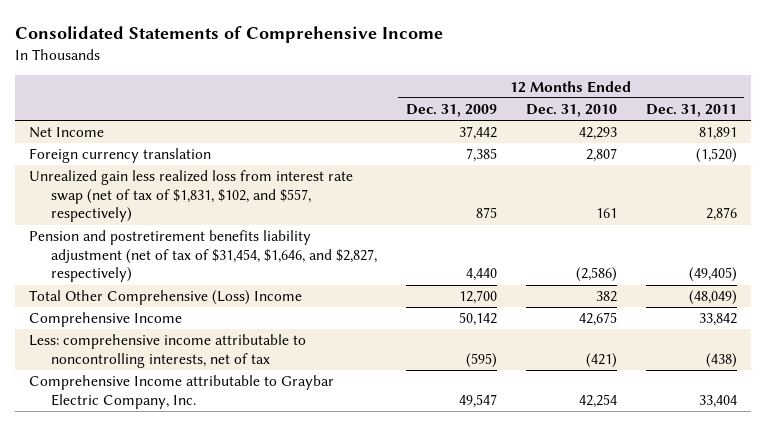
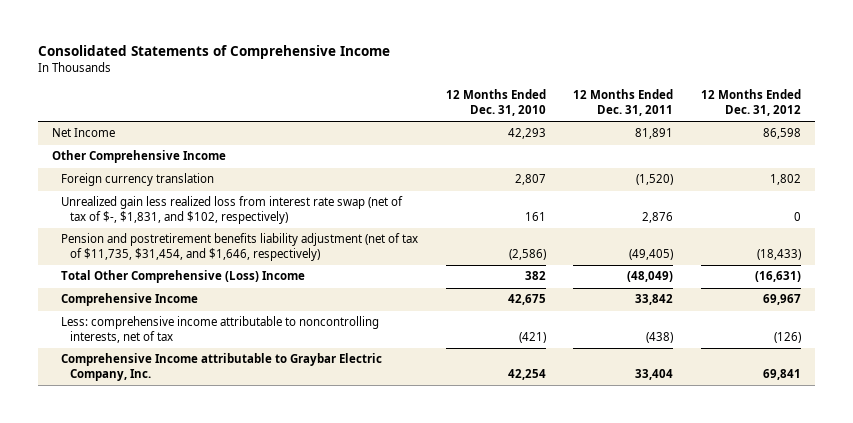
- | 12 Months Ended Dec. 31, 2009 | 12 Months Ended Dec. 31, 2010 | 12 Months Ended Dec. 31, 2011
+ | 12 Months Ended Dec. 31, 2010 | 12 Months Ended Dec. 31, 2011 | 12 Months Ended Dec. 31, 2012
+ Other Comprehensive Income
- Unrealized gain less realized loss from interest rate swap (net of tax of $1,831, $102, and $557, respectively) | 875 | 161 | 2,876
- Pension and postretirement benefits liability adjustment (net of tax of $31,454, $1,646, and $2,827, respectively) | 4,440 | (2,586) | (49,405)
+ Unrealized gain less realized loss from interest rate swap (net of tax of $-, $1,831, and $102, respectively) | 161 | 2,876 | 0
+ Pension and postretirement benefits liability adjustment (net of tax of $11,735, $31,454, and $1,646, respectively) | (2,586) | (49,405) | (18,433)

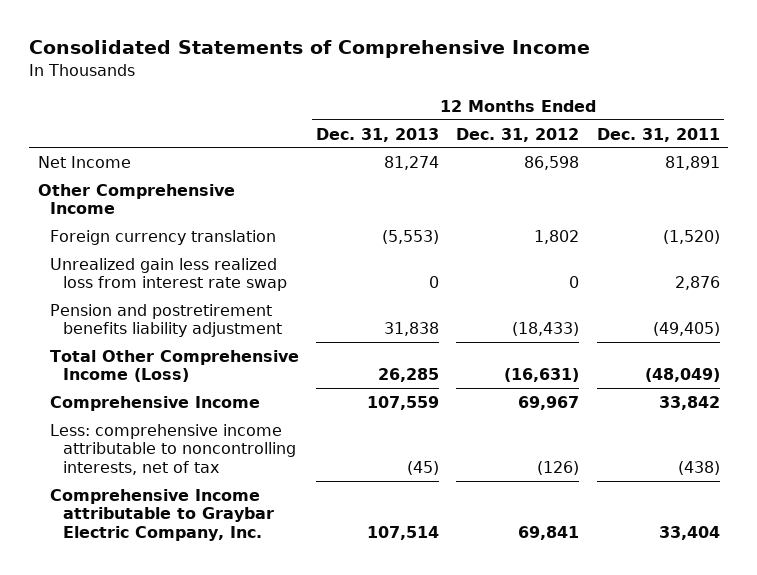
- | 12 Months Ended Dec. 31, 2010 | 12 Months Ended Dec. 31, 2011 | 12 Months Ended Dec. 31, 2012
+ | 12 Months Ended Dec. 31, 2013 | 12 Months Ended Dec. 31, 2012 | 12 Months Ended Dec. 31, 2011
- Unrealized gain less realized loss from interest rate swap (net of tax of $-, $1,831, and $102, respectively) | 161 | 2,876 | 0
- Pension and postretirement benefits liability adjustment (net of tax of $11,735, $31,454, and $1,646, respectively) | (2,586) | (49,405) | (18,433)
- Total Other Comprehensive (Loss) Income | 382 | (48,049) | (16,631)
+ Unrealized gain less realized loss from interest rate swap | 0 | 0 | 2,876
+ Pension and postretirement benefits liability adjustment | 31,838 | (18,433) | (49,405)
+ Total Other Comprehensive Income (Loss) | 26,285 | (16,631) | (48,049)

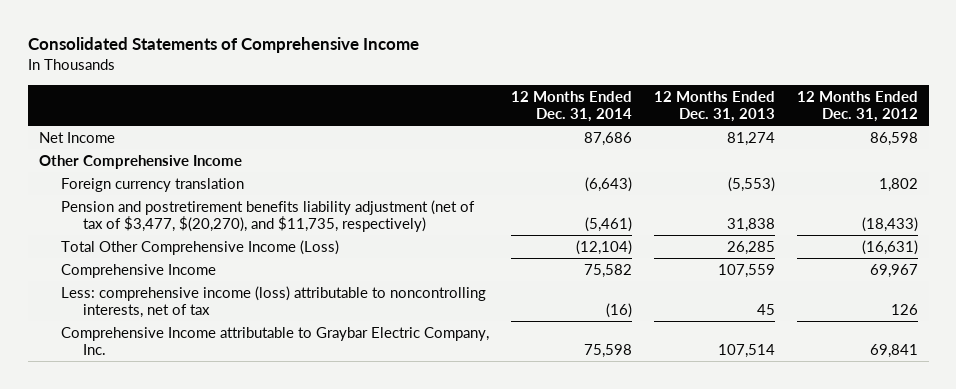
- | 12 Months Ended Dec. 31, 2013 | 12 Months Ended Dec. 31, 2012 | 12 Months Ended Dec. 31, 2011
+ | 12 Months Ended Dec. 31, 2014 | 12 Months Ended Dec. 31, 2013 | 12 Months Ended Dec. 31, 2012
- Unrealized gain less realized loss from interest rate swap | 0 | 0 | 2,876
- Pension and postretirement benefits liability adjustment | 31,838 | (18,433) | (49,405)
+ Pension and postretirement benefits liability adjustment (net of tax of $3,477, $(20,270), and $11,735, respectively) | (5,461) | 31,838 | (18,433)
- Less: comprehensive income attributable to noncontrolling interests, net of tax | (45) | (126) | (438)
+ Less: comprehensive income (loss) attributable to noncontrolling interests, net of tax | (16) | 45 | 126

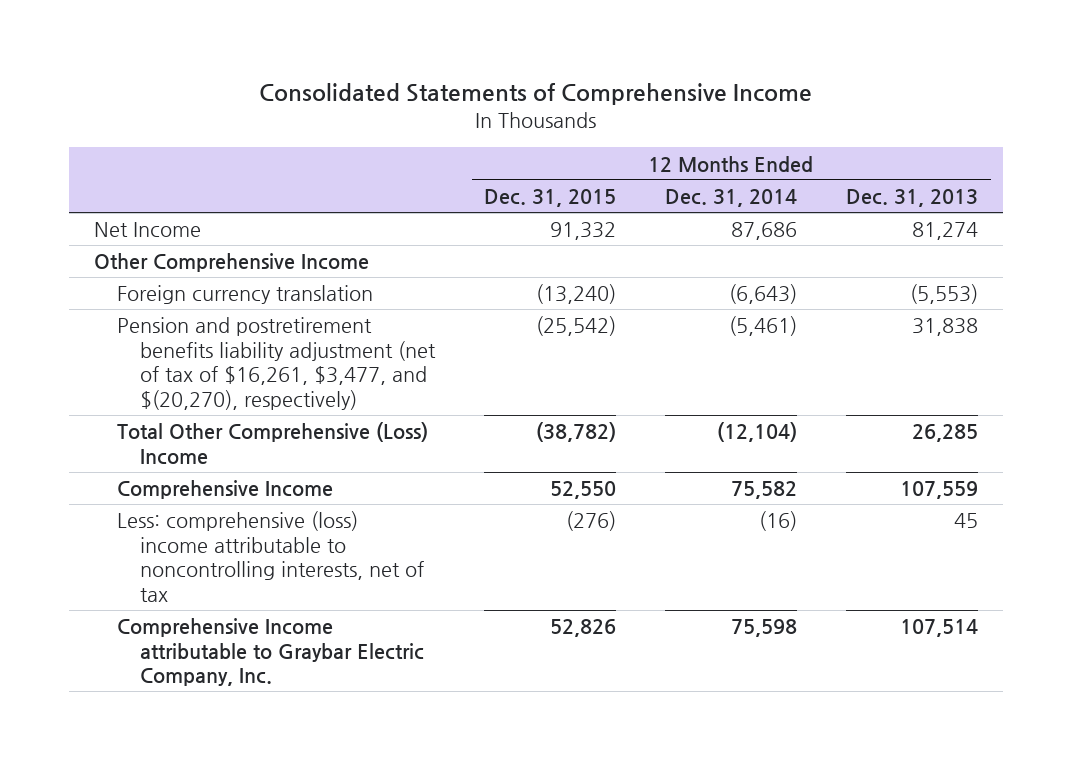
- | 12 Months Ended Dec. 31, 2014 | 12 Months Ended Dec. 31, 2013 | 12 Months Ended Dec. 31, 2012
+ | 12 Months Ended Dec. 31, 2015 | 12 Months Ended Dec. 31, 2014 | 12 Months Ended Dec. 31, 2013
- Pension and postretirement benefits liability adjustment (net of tax of $3,477, $(20,270), and $11,735, respectively) | (5,461) | 31,838 | (18,433)
- Total Other Comprehensive Income (Loss) | (12,104) | 26,285 | (16,631)
+ Pension and postretirement benefits liability adjustment (net of tax of $16,261, $3,477, and $(20,270), respectively) | (25,542) | (5,461) | 31,838
+ Total Other Comprehensive (Loss) Income | (38,782) | (12,104) | 26,285
- Less: comprehensive income (loss) attributable to noncontrolling interests, net of tax | (16) | 45 | 126
+ Less: comprehensive (loss) income attributable to noncontrolling interests, net of tax | (276) | (16) | 45

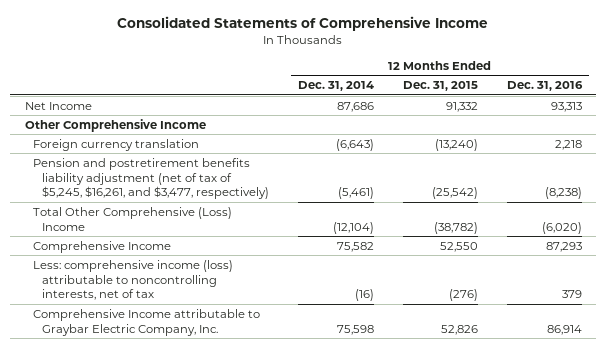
- | 12 Months Ended Dec. 31, 2015 | 12 Months Ended Dec. 31, 2014 | 12 Months Ended Dec. 31, 2013
+ | 12 Months Ended Dec. 31, 2014 | 12 Months Ended Dec. 31, 2015 | 12 Months Ended Dec. 31, 2016
- Pension and postretirement benefits liability adjustment (net of tax of $16,261, $3,477, and $(20,270), respectively) | (25,542) | (5,461) | 31,838
+ Pension and postretirement benefits liability adjustment (net of tax of $5,245, $16,261, and $3,477, respectively) | (5,461) | (25,542) | (8,238)
- Less: comprehensive (loss) income attributable to noncontrolling interests, net of tax | (276) | (16) | 45
+ Less: comprehensive income (loss) attributable to noncontrolling interests, net of tax | (16) | (276) | 379

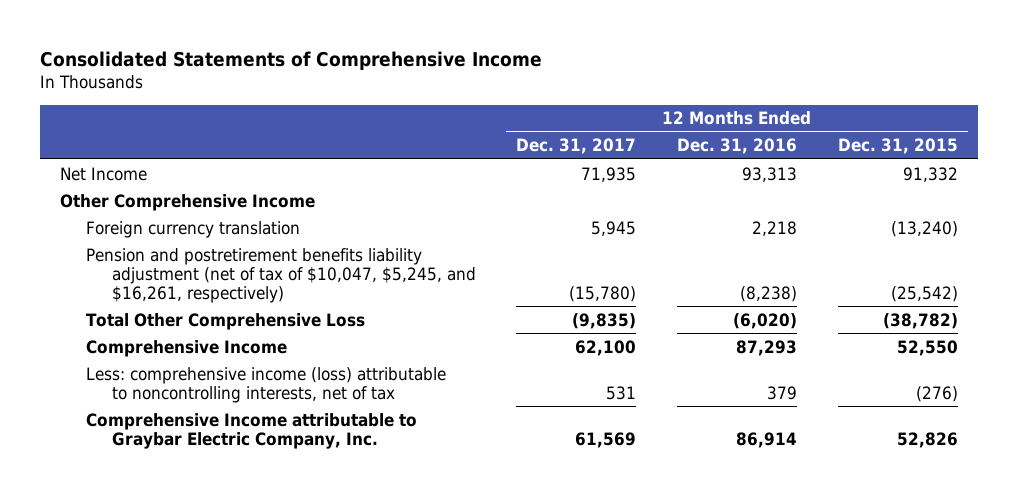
- | 12 Months Ended Dec. 31, 2014 | 12 Months Ended Dec. 31, 2015 | 12 Months Ended Dec. 31, 2016
+ | 12 Months Ended Dec. 31, 2017 | 12 Months Ended Dec. 31, 2016 | 12 Months Ended Dec. 31, 2015
- Pension and postretirement benefits liability adjustment (net of tax of $5,245, $16,261, and $3,477, respectively) | (5,461) | (25,542) | (8,238)
- Total Other Comprehensive (Loss) Income | (12,104) | (38,782) | (6,020)
+ Pension and postretirement benefits liability adjustment (net of tax of $10,047, $5,245, and $16,261, respectively) | (15,780) | (8,238) | (25,542)
+ Total Other Comprehensive Loss | (9,835) | (6,020) | (38,782)

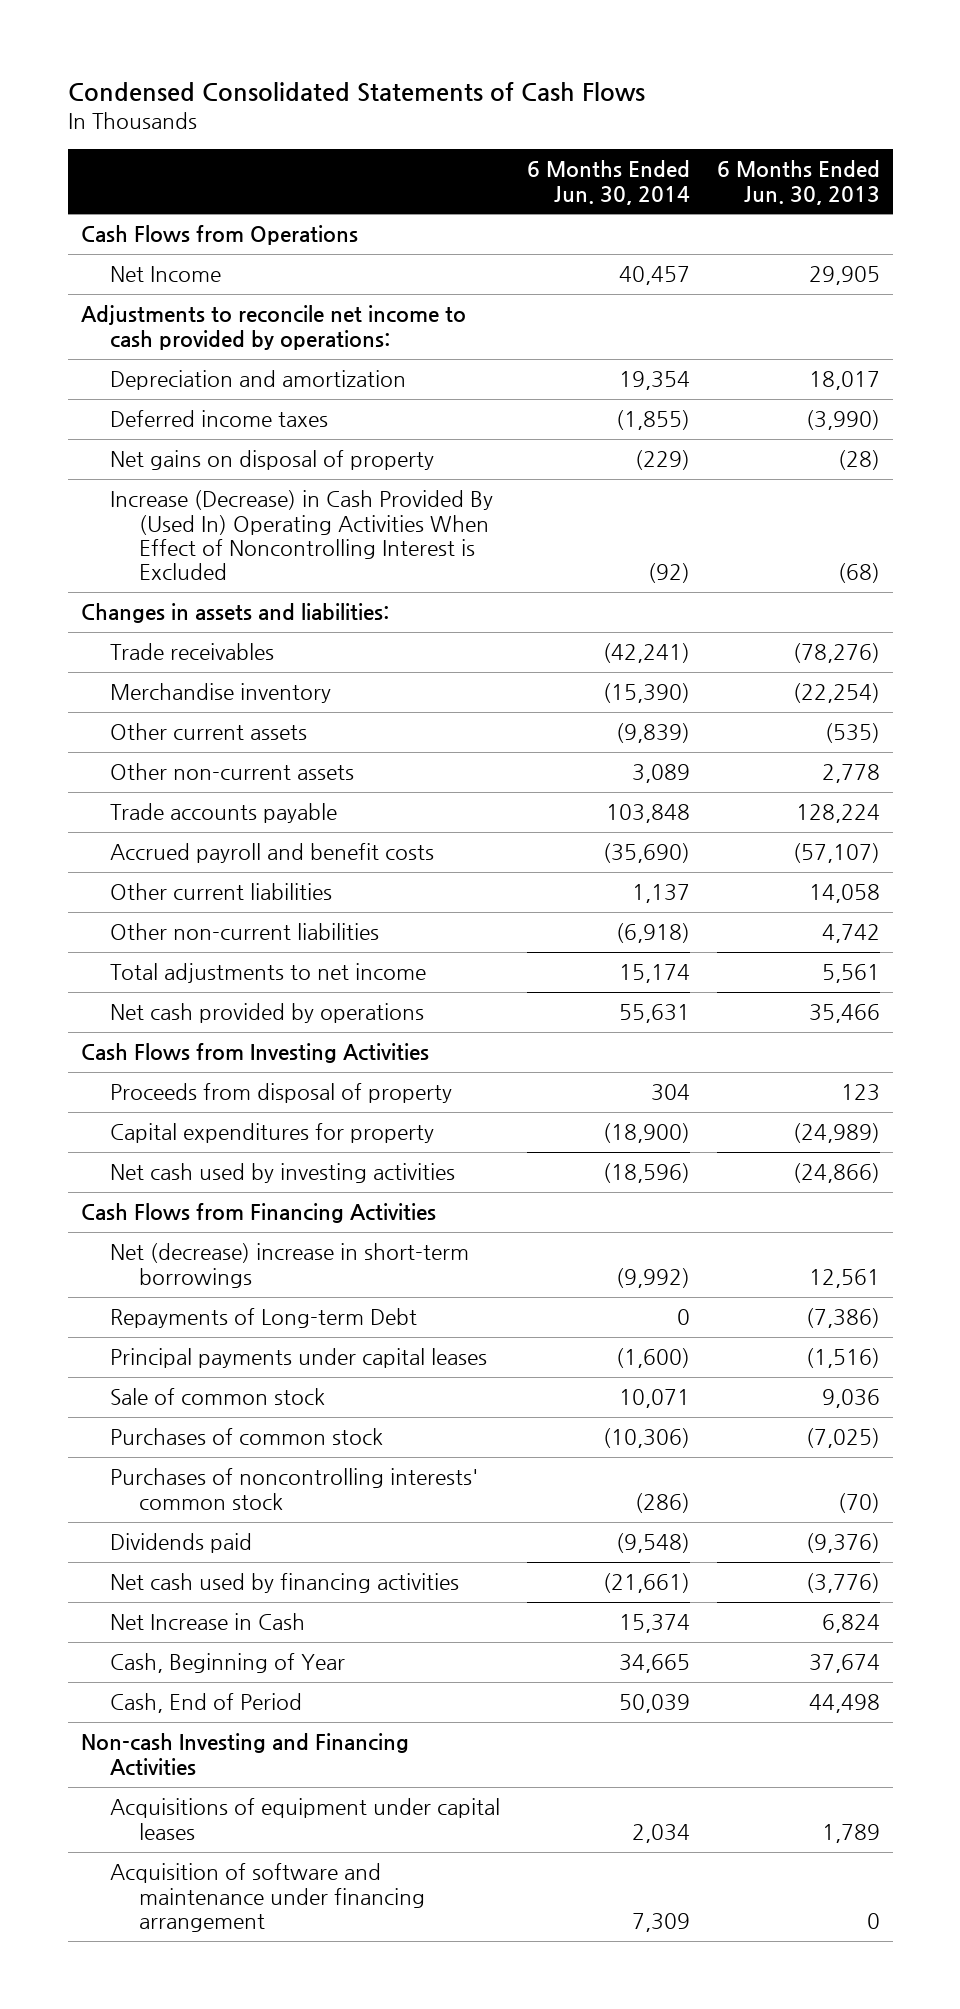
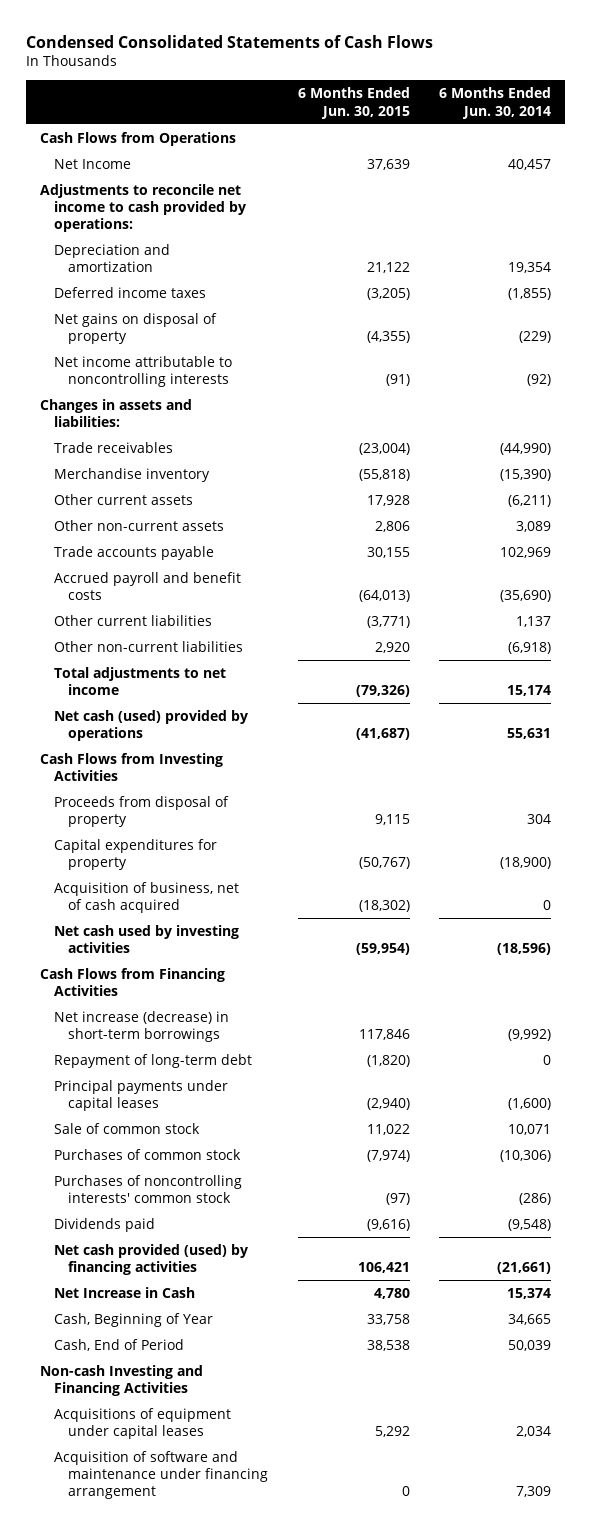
- | 6 Months Ended Jun. 30, 2014 | 6 Months Ended Jun. 30, 2013
+ | 6 Months Ended Jun. 30, 2015 | 6 Months Ended Jun. 30, 2014
- Increase (Decrease) in Cash Provided By (Used In) Operating Activities When Effect of Noncontrolling Interest is Excluded | (92) | (68)
+ Net income attributable to noncontrolling interests | (91) | (92)
- Trade receivables | (42,241) | (78,276)
+ Trade receivables | (23,004) | (44,990)
- Other current assets | (9,839) | (535)
+ Other current assets | 17,928 | (6,211)
- Trade accounts payable | 103,848 | 128,224
+ Trade accounts payable | 30,155 | 102,969
- Net cash provided by operations | 55,631 | 35,466
+ Net cash (used) provided by operations | (41,687) | 55,631
+ Acquisition of business, net of cash acquired | (18,302) | 0
- Net (decrease) increase in short-term borrowings | (9,992) | 12,561
- Repayments of Long-term Debt | 0 | (7,386)
+ Net increase (decrease) in short-term borrowings | 117,846 | (9,992)
+ Repayment of long-term debt | (1,820) | 0
- Net cash used by financing activities | (21,661) | (3,776)
+ Net cash provided (used) by financing activities | 106,421 | (21,661)

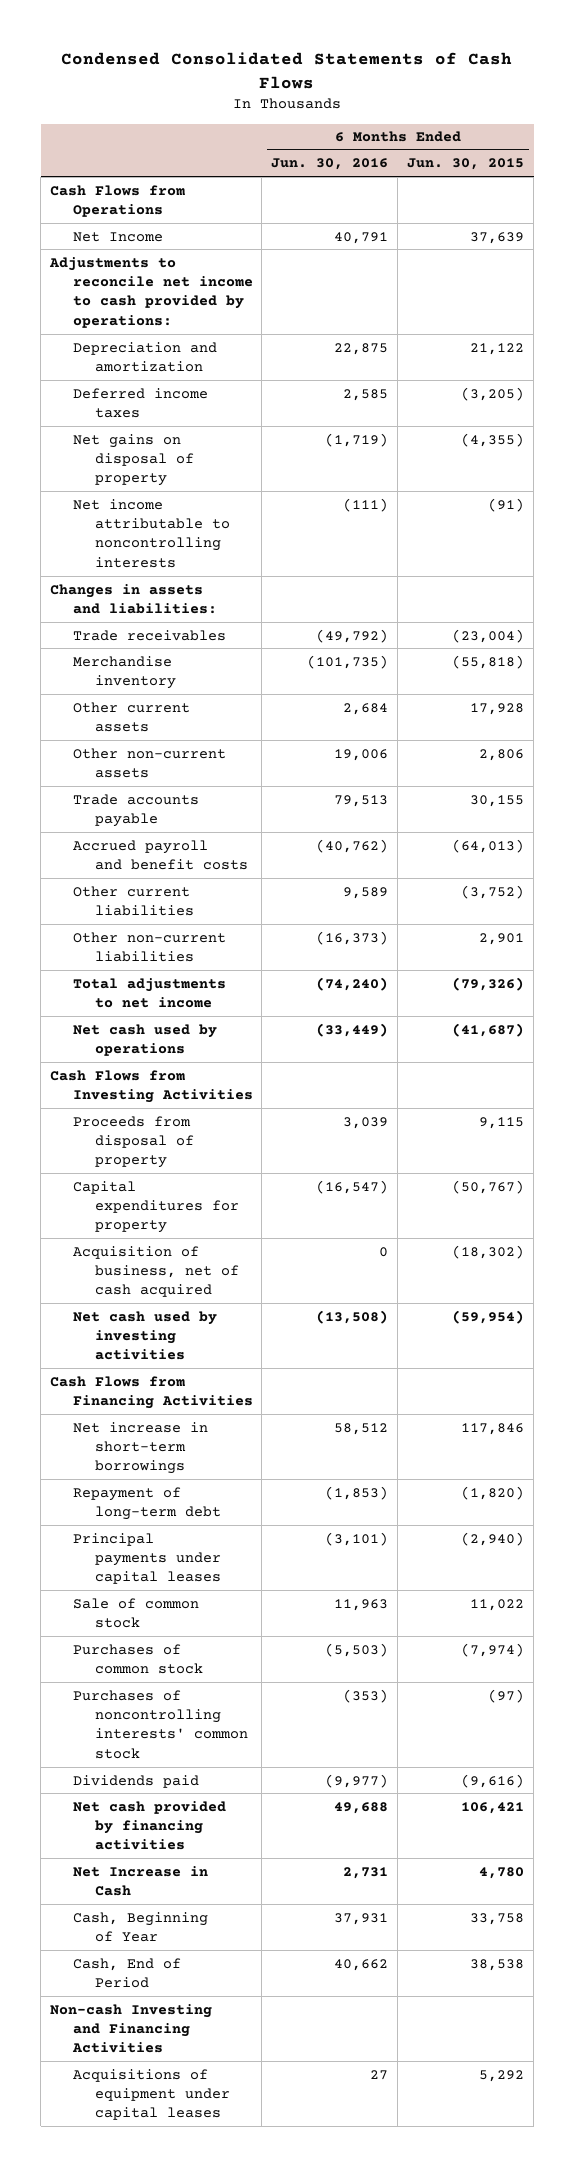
- | 6 Months Ended Jun. 30, 2015 | 6 Months Ended Jun. 30, 2014
+ | 6 Months Ended Jun. 30, 2016 | 6 Months Ended Jun. 30, 2015
- Other current liabilities | (3,771) | 1,137
- Other non-current liabilities | 2,920 | (6,918)
+ Other current liabilities | 9,589 | (3,752)
+ Other non-current liabilities | (16,373) | 2,901
- Net cash (used) provided by operations | (41,687) | 55,631
+ Net cash used by operations | (33,449) | (41,687)
- Net increase (decrease) in short-term borrowings | 117,846 | (9,992)
+ Net increase in short-term borrowings | 58,512 | 117,846
- Net cash provided (used) by financing activities | 106,421 | (21,661)
+ Net cash provided by financing activities | 49,688 | 106,421
- Acquisition of software and maintenance under financing arrangement | 0 | 7,309

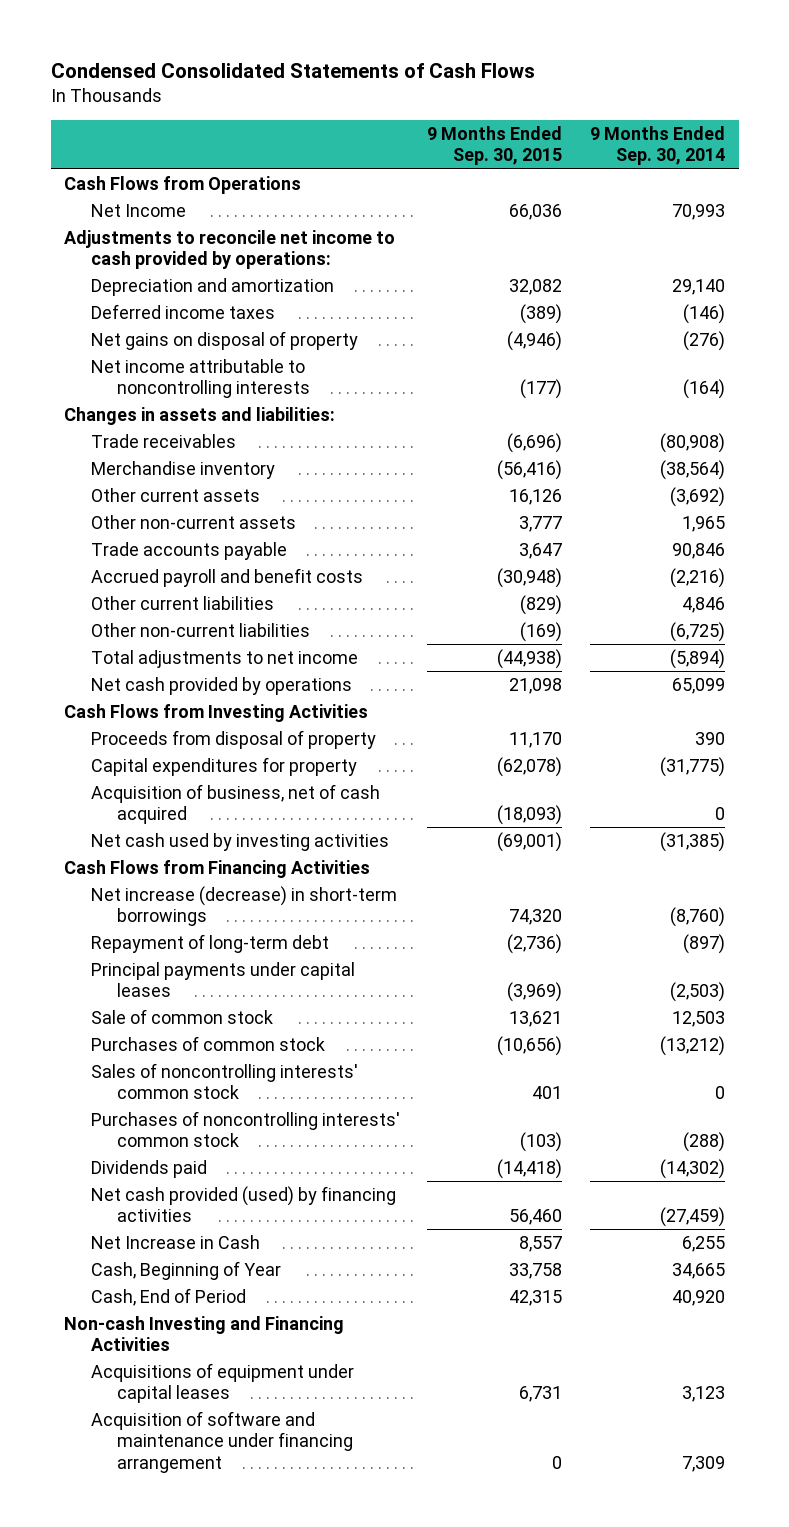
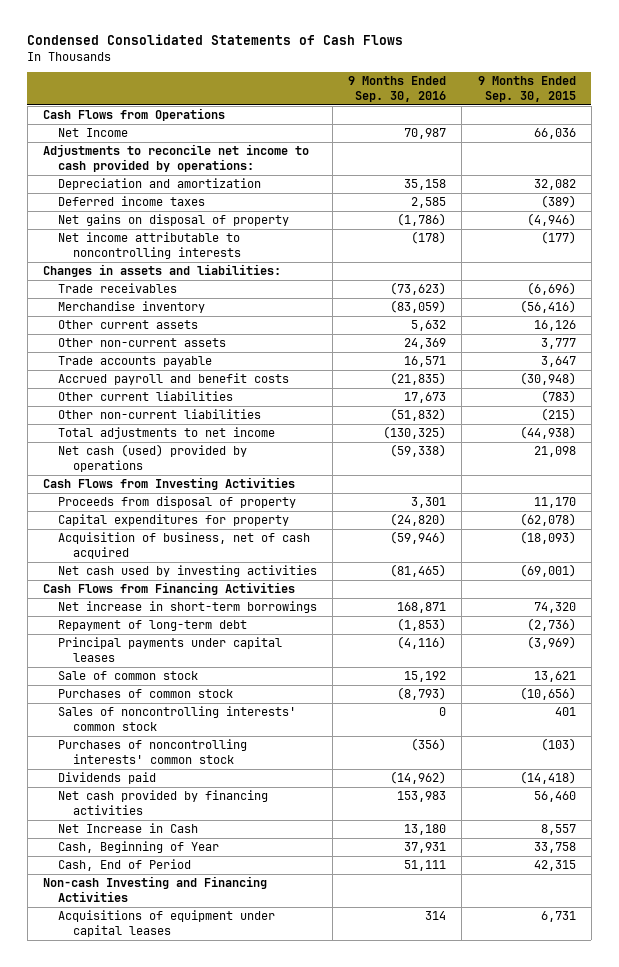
- | 9 Months Ended Sep. 30, 2015 | 9 Months Ended Sep. 30, 2014
+ | 9 Months Ended Sep. 30, 2016 | 9 Months Ended Sep. 30, 2015
- Other current liabilities | (829) | 4,846
- Other non-current liabilities | (169) | (6,725)
+ Other current liabilities | 17,673 | (783)
+ Other non-current liabilities | (51,832) | (215)
- Net cash provided by operations | 21,098 | 65,099
+ Net cash (used) provided by operations | (59,338) | 21,098
- Net increase (decrease) in short-term borrowings | 74,320 | (8,760)
+ Net increase in short-term borrowings | 168,871 | 74,320
- Net cash provided (used) by financing activities | 56,460 | (27,459)
+ Net cash provided by financing activities | 153,983 | 56,460
- Acquisition of software and maintenance under financing arrangement | 0 | 7,309

